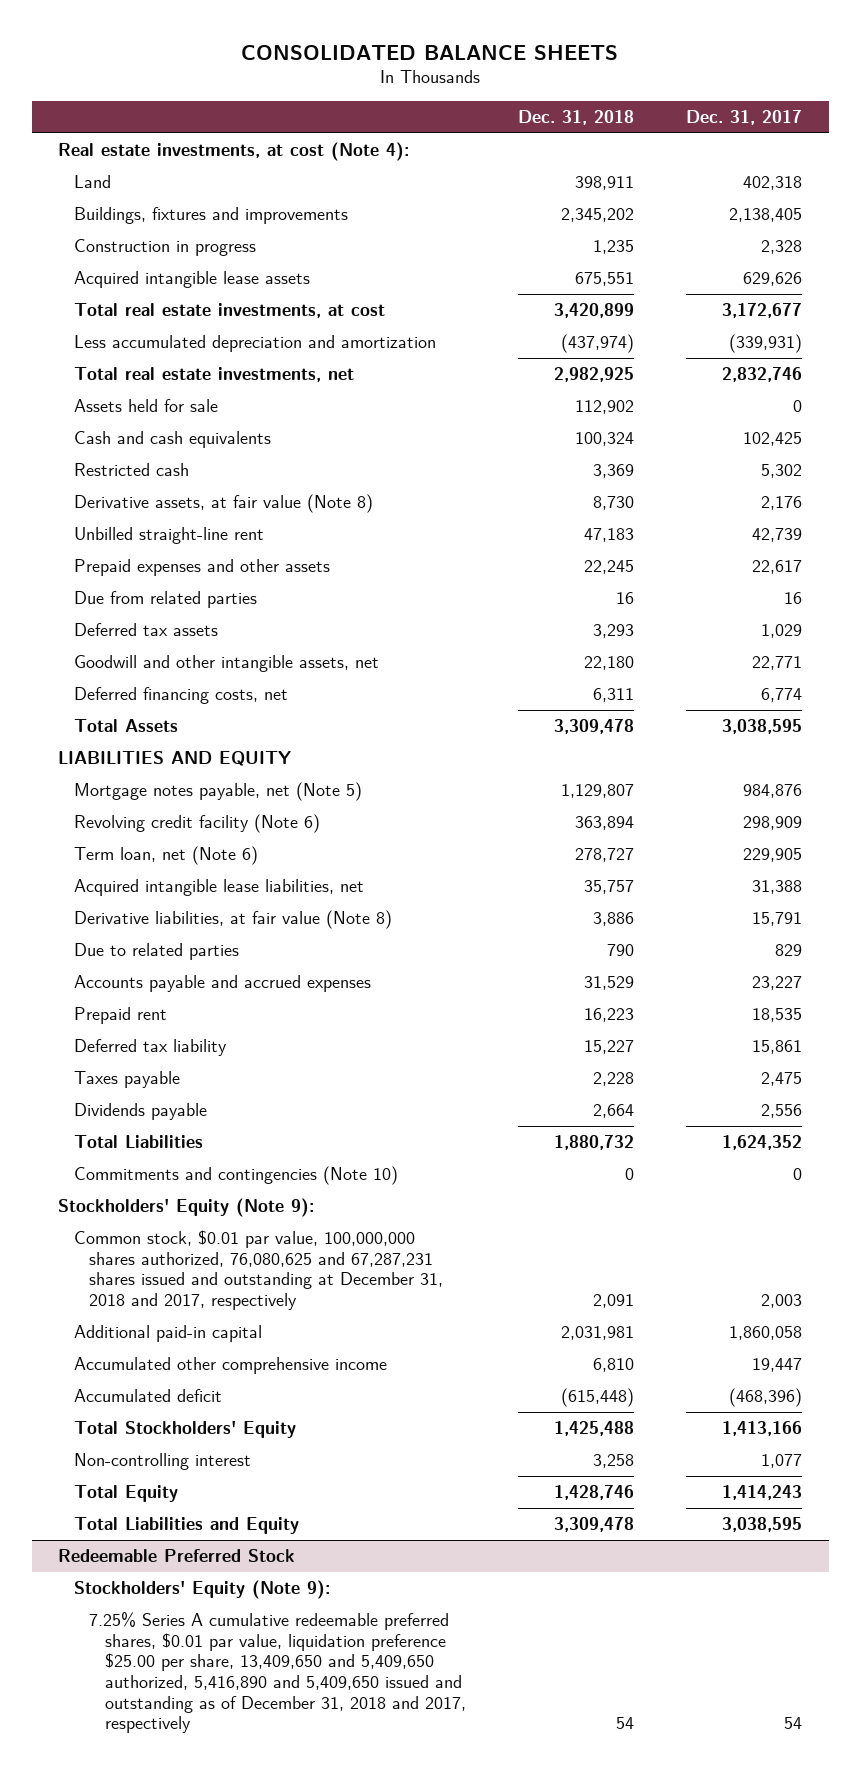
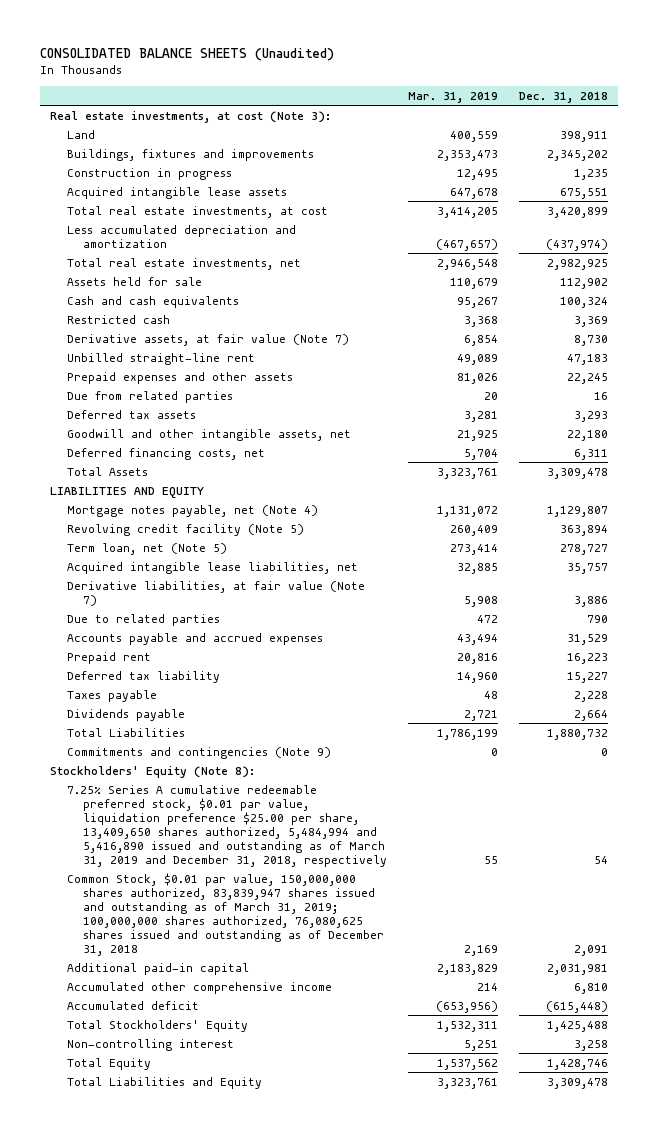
- CONSOLIDATED BALANCE SHEETS
+ CONSOLIDATED BALANCE SHEETS (Unaudited)
- | Dec. 31, 2018 | Dec. 31, 2017
+ | Mar. 31, 2019 | Dec. 31, 2018
- Real estate investments, at cost (Note 4):
+ Real estate investments, at cost (Note 3):
- Derivative assets, at fair value (Note 8) | 8,730 | 2,176
+ Derivative assets, at fair value (Note 7) | 6,854 | 8,730
- Mortgage notes payable, net (Note 5) | 1,129,807 | 984,876
- Revolving credit facility (Note 6) | 363,894 | 298,909
- Term loan, net (Note 6) | 278,727 | 229,905
+ Mortgage notes payable, net (Note 4) | 1,131,072 | 1,129,807
+ Revolving credit facility (Note 5) | 260,409 | 363,894
+ Term loan, net (Note 5) | 273,414 | 278,727
- Derivative liabilities, at fair value (Note 8) | 3,886 | 15,791
+ Derivative liabilities, at fair value (Note 7) | 5,908 | 3,886
- Commitments and contingencies (Note 10) | 0 | 0
- Stockholders' Equity (Note 9):
- Common stock, $0.01 par value, 100,000,000 shares authorized, 76,080,625 and 67,287,231 shares issued and outstanding at December 31, 2018 and 2017, respectively | 2,091 | 2,003
+ Commitments and contingencies (Note 9) | 0 | 0
+ Stockholders' Equity (Note 8):
+ 7.25% Series A cumulative redeemable preferred stock, $0.01 par value, liquidation preference $25.00 per share, 13,409,650 shares authorized, 5,484,994 and 5,416,890 issued and outstanding as of March 31, 2019 and December 31, 2018, respectively | 55 | 54
+ Common Stock, $0.01 par value, 150,000,000 shares authorized, 83,839,947 shares issued and outstanding as of March 31, 2019; 100,000,000 shares authorized, 76,080,625 shares issued and outstanding as of December 31, 2018 | 2,169 | 2,091
- Redeemable Preferred Stock
- Stockholders' Equity (Note 9):
- 7.25% Series A cumulative redeemable preferred shares, $0.01 par value, liquidation preference $25.00 per share, 13,409,650 and 5,409,650 authorized, 5,416,890 and 5,409,650 issued and outstanding as of December 31, 2018 and 2017, respectively | 54 | 54

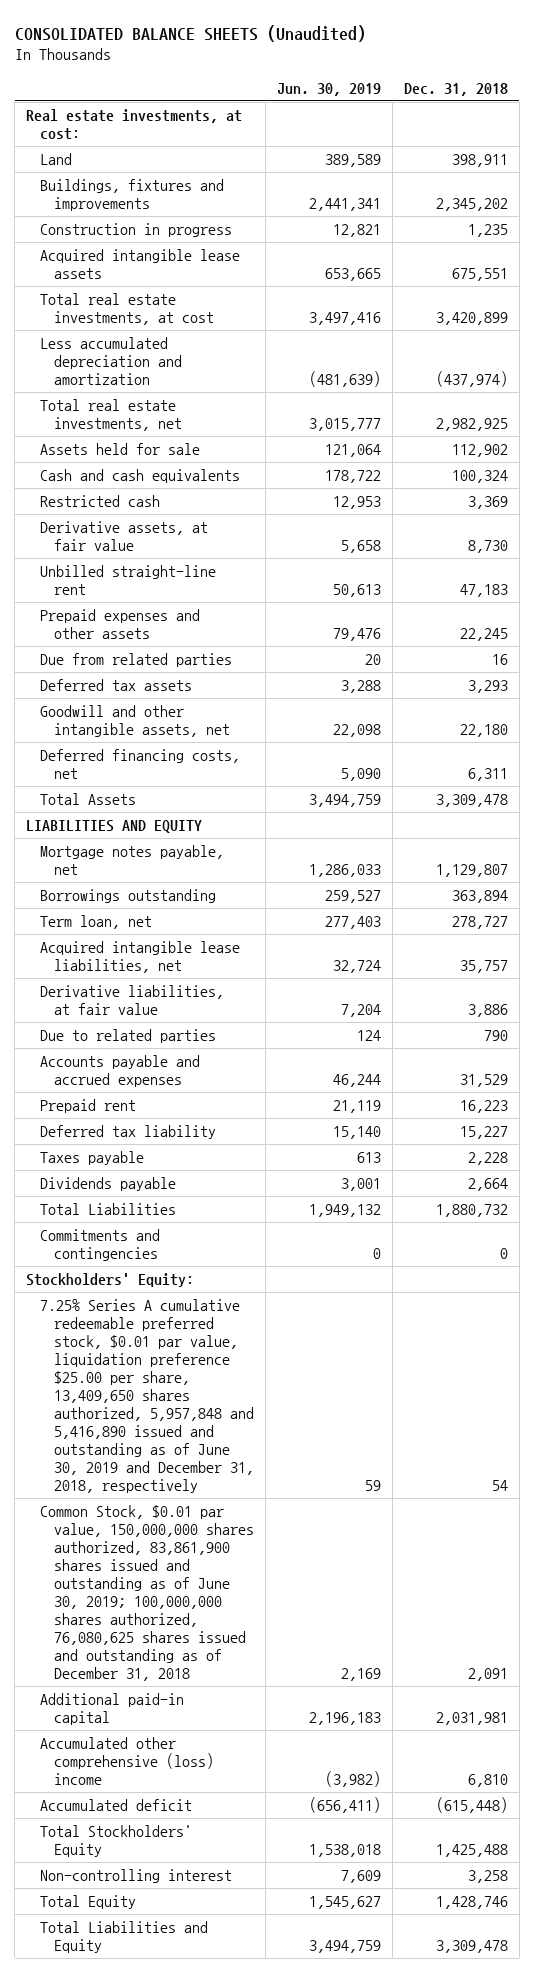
- | Mar. 31, 2019 | Dec. 31, 2018
+ | Jun. 30, 2019 | Dec. 31, 2018
- Real estate investments, at cost (Note 3):
+ Real estate investments, at cost:
- Derivative assets, at fair value (Note 7) | 6,854 | 8,730
+ Derivative assets, at fair value | 5,658 | 8,730
- Mortgage notes payable, net (Note 4) | 1,131,072 | 1,129,807
- Revolving credit facility (Note 5) | 260,409 | 363,894
- Term loan, net (Note 5) | 273,414 | 278,727
+ Mortgage notes payable, net | 1,286,033 | 1,129,807
+ Borrowings outstanding | 259,527 | 363,894
+ Term loan, net | 277,403 | 278,727
- Derivative liabilities, at fair value (Note 7) | 5,908 | 3,886
+ Derivative liabilities, at fair value | 7,204 | 3,886
- Commitments and contingencies (Note 9) | 0 | 0
- Stockholders' Equity (Note 8):
- 7.25% Series A cumulative redeemable preferred stock, $0.01 par value, liquidation preference $25.00 per share, 13,409,650 shares authorized, 5,484,994 and 5,416,890 issued and outstanding as of March 31, 2019 and December 31, 2018, respectively | 55 | 54
- Common Stock, $0.01 par value, 150,000,000 shares authorized, 83,839,947 shares issued and outstanding as of March 31, 2019; 100,000,000 shares authorized, 76,080,625 shares issued and outstanding as of December 31, 2018 | 2,169 | 2,091
+ Commitments and contingencies | 0 | 0
+ Stockholders' Equity:
+ 7.25% Series A cumulative redeemable preferred stock, $0.01 par value, liquidation preference $25.00 per share, 13,409,650 shares authorized, 5,957,848 and 5,416,890 issued and outstanding as of June 30, 2019 and December 31, 2018, respectively | 59 | 54
+ Common Stock, $0.01 par value, 150,000,000 shares authorized, 83,861,900 shares issued and outstanding as of June 30, 2019; 100,000,000 shares authorized, 76,080,625 shares issued and outstanding as of December 31, 2018 | 2,169 | 2,091
- Accumulated other comprehensive income | 214 | 6,810
+ Accumulated other comprehensive (loss) income | (3,982) | 6,810

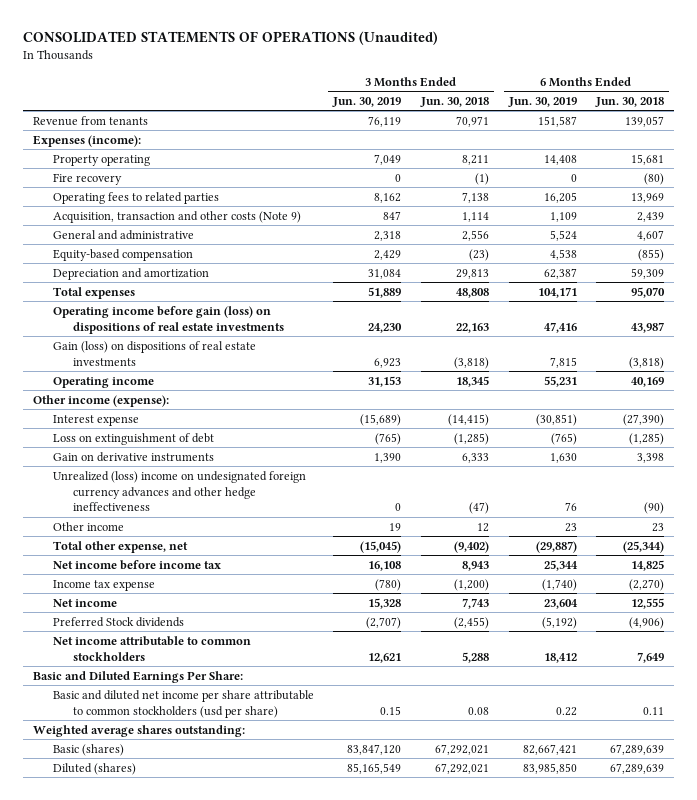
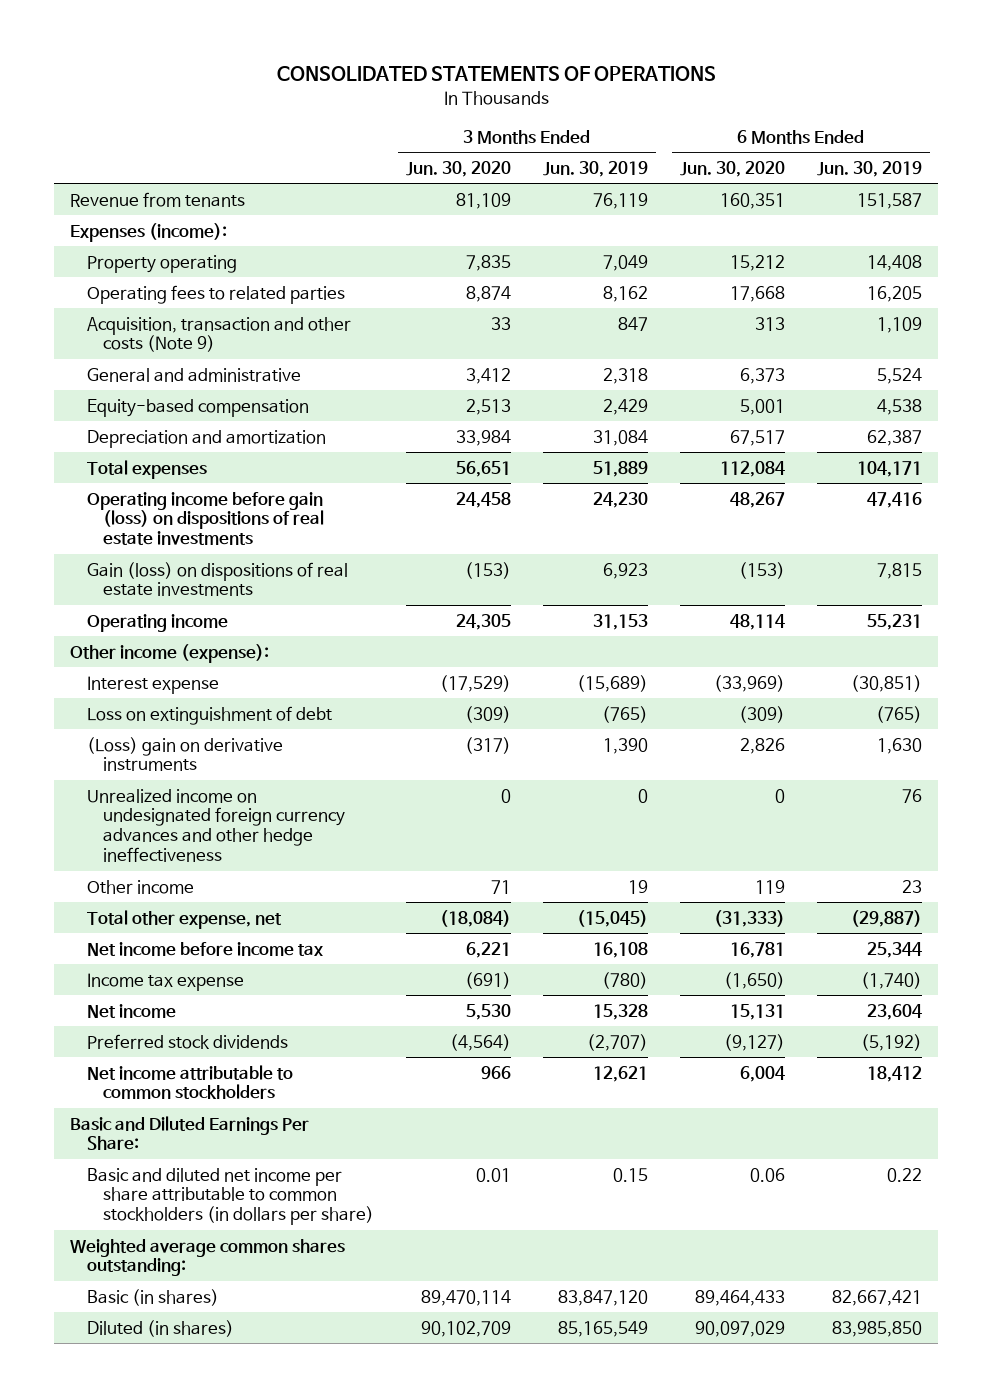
- CONSOLIDATED STATEMENTS OF OPERATIONS (Unaudited)
+ CONSOLIDATED STATEMENTS OF OPERATIONS
- | 3 Months Ended Jun. 30, 2019 | 3 Months Ended Jun. 30, 2018 | 6 Months Ended Jun. 30, 2019 | 6 Months Ended Jun. 30, 2018
+ | 3 Months Ended Jun. 30, 2020 | 3 Months Ended Jun. 30, 2019 | 6 Months Ended Jun. 30, 2020 | 6 Months Ended Jun. 30, 2019
- Fire recovery | 0 | (1) | 0 | (80)
- Gain on derivative instruments | 1,390 | 6,333 | 1,630 | 3,398
- Unrealized (loss) income on undesignated foreign currency advances and other hedge ineffectiveness | 0 | (47) | 76 | (90)
+ (Loss) gain on derivative instruments | (317) | 1,390 | 2,826 | 1,630
+ Unrealized income on undesignated foreign currency advances and other hedge ineffectiveness | 0 | 0 | 0 | 76
- Preferred Stock dividends | (2,707) | (2,455) | (5,192) | (4,906)
+ Preferred stock dividends | (4,564) | (2,707) | (9,127) | (5,192)
- Basic and diluted net income per share attributable to common stockholders (usd per share) | 0.15 | 0.08 | 0.22 | 0.11
- Weighted average shares outstanding:
- Basic (shares) | 83,847,120 | 67,292,021 | 82,667,421 | 67,289,639
- Diluted (shares) | 85,165,549 | 67,292,021 | 83,985,850 | 67,289,639
+ Basic and diluted net income per share attributable to common stockholders (in dollars per share) | 0.01 | 0.15 | 0.06 | 0.22
+ Weighted average common shares outstanding:
+ Basic (in shares) | 89,470,114 | 83,847,120 | 89,464,433 | 82,667,421
+ Diluted (in shares) | 90,102,709 | 85,165,549 | 90,097,029 | 83,985,850

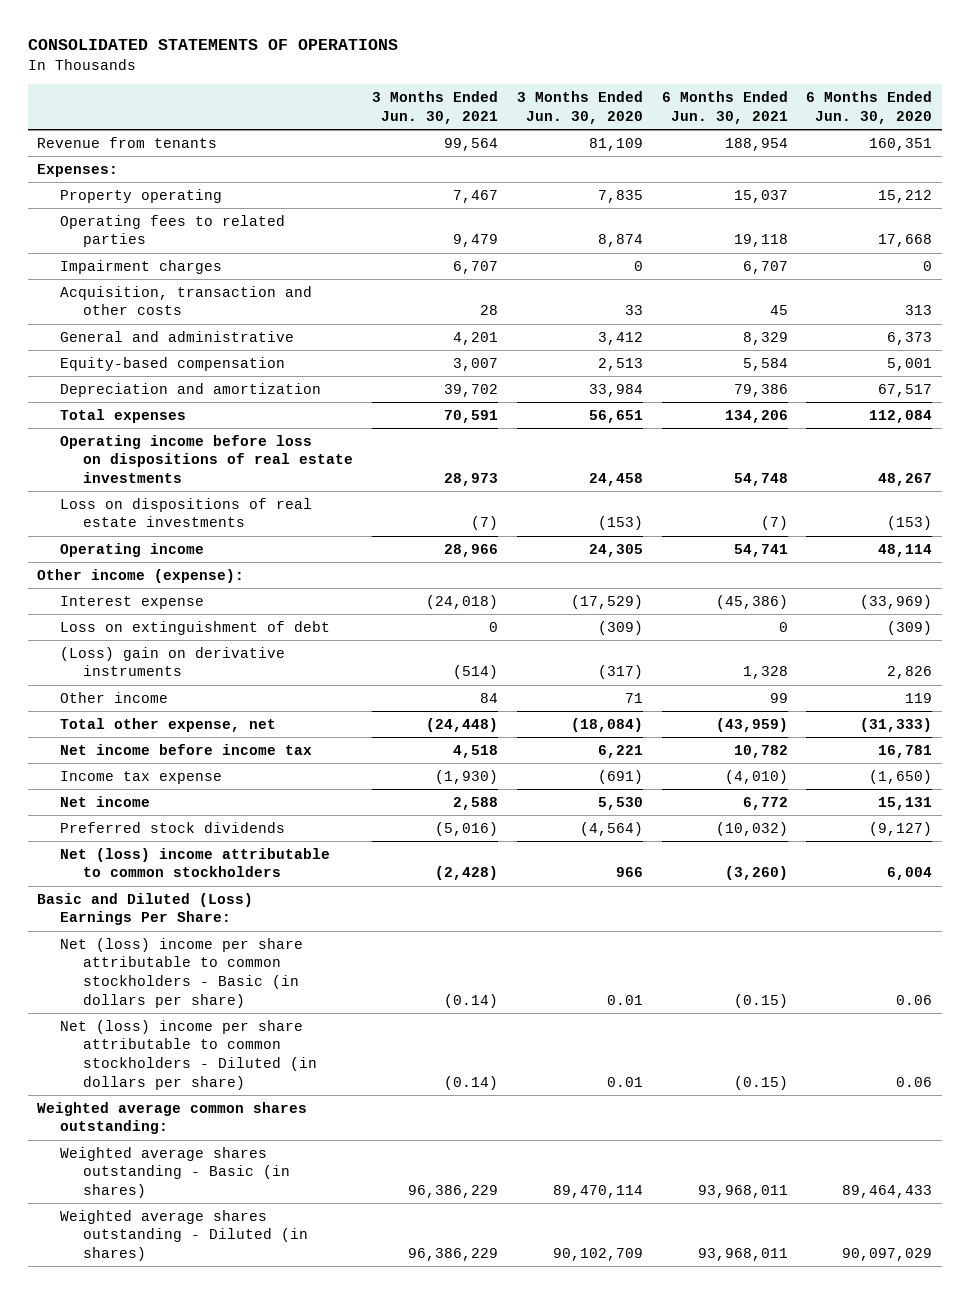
- | 3 Months Ended Jun. 30, 2020 | 3 Months Ended Jun. 30, 2019 | 6 Months Ended Jun. 30, 2020 | 6 Months Ended Jun. 30, 2019
+ | 3 Months Ended Jun. 30, 2021 | 3 Months Ended Jun. 30, 2020 | 6 Months Ended Jun. 30, 2021 | 6 Months Ended Jun. 30, 2020
- Expenses (income):
+ Expenses:
- Acquisition, transaction and other costs (Note 9) | 33 | 847 | 313 | 1,109
+ Impairment charges | 6,707 | 0 | 6,707 | 0
+ Acquisition, transaction and other costs | 28 | 33 | 45 | 313
- Operating income before gain (loss) on dispositions of real estate investments | 24,458 | 24,230 | 48,267 | 47,416
- Gain (loss) on dispositions of real estate investments | (153) | 6,923 | (153) | 7,815
+ Operating income before loss on dispositions of real estate investments | 28,973 | 24,458 | 54,748 | 48,267
+ Loss on dispositions of real estate investments | (7) | (153) | (7) | (153)
- Unrealized income on undesignated foreign currency advances and other hedge ineffectiveness | 0 | 0 | 0 | 76
- Net income attributable to common stockholders | 966 | 12,621 | 6,004 | 18,412
- Basic and Diluted Earnings Per Share:
- Basic and diluted net income per share attributable to common stockholders (in dollars per share) | 0.01 | 0.15 | 0.06 | 0.22
+ Net (loss) income attributable to common stockholders | (2,428) | 966 | (3,260) | 6,004
+ Basic and Diluted (Loss) Earnings Per Share:
+ Net (loss) income per share attributable to common stockholders - Basic (in dollars per share) | (0.14) | 0.01 | (0.15) | 0.06
+ Net (loss) income per share attributable to common stockholders - Diluted (in dollars per share) | (0.14) | 0.01 | (0.15) | 0.06
- Basic (in shares) | 89,470,114 | 83,847,120 | 89,464,433 | 82,667,421
- Diluted (in shares) | 90,102,709 | 85,165,549 | 90,097,029 | 83,985,850
+ Weighted average shares outstanding - Basic (in shares) | 96,386,229 | 89,470,114 | 93,968,011 | 89,464,433
+ Weighted average shares outstanding - Diluted (in shares) | 96,386,229 | 90,102,709 | 93,968,011 | 90,097,029

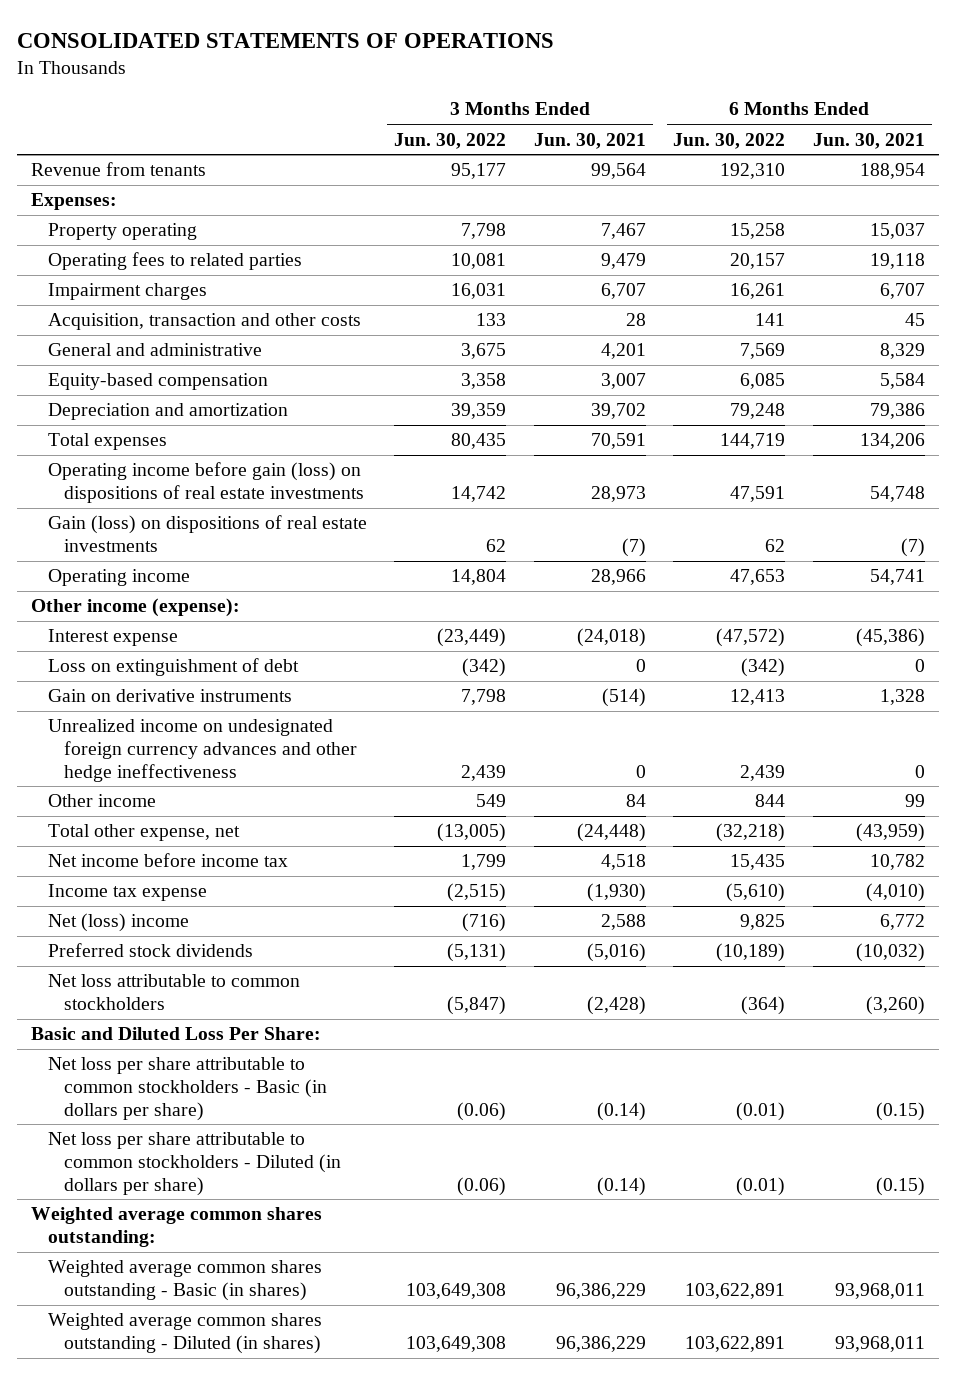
- | 3 Months Ended Jun. 30, 2021 | 3 Months Ended Jun. 30, 2020 | 6 Months Ended Jun. 30, 2021 | 6 Months Ended Jun. 30, 2020
+ | 3 Months Ended Jun. 30, 2022 | 3 Months Ended Jun. 30, 2021 | 6 Months Ended Jun. 30, 2022 | 6 Months Ended Jun. 30, 2021
- Operating income before loss on dispositions of real estate investments | 28,973 | 24,458 | 54,748 | 48,267
- Loss on dispositions of real estate investments | (7) | (153) | (7) | (153)
+ Operating income before gain (loss) on dispositions of real estate investments | 14,742 | 28,973 | 47,591 | 54,748
+ Gain (loss) on dispositions of real estate investments | 62 | (7) | 62 | (7)
- (Loss) gain on derivative instruments | (514) | (317) | 1,328 | 2,826
+ Gain on derivative instruments | 7,798 | (514) | 12,413 | 1,328
+ Unrealized income on undesignated foreign currency advances and other hedge ineffectiveness | 2,439 | 0 | 2,439 | 0
- Net income | 2,588 | 5,530 | 6,772 | 15,131
+ Net (loss) income | (716) | 2,588 | 9,825 | 6,772
- Net (loss) income attributable to common stockholders | (2,428) | 966 | (3,260) | 6,004
- Basic and Diluted (Loss) Earnings Per Share:
- Net (loss) income per share attributable to common stockholders - Basic (in dollars per share) | (0.14) | 0.01 | (0.15) | 0.06
- Net (loss) income per share attributable to common stockholders - Diluted (in dollars per share) | (0.14) | 0.01 | (0.15) | 0.06
+ Net loss attributable to common stockholders | (5,847) | (2,428) | (364) | (3,260)
+ Basic and Diluted Loss Per Share:
+ Net loss per share attributable to common stockholders - Basic (in dollars per share) | (0.06) | (0.14) | (0.01) | (0.15)
+ Net loss per share attributable to common stockholders - Diluted (in dollars per share) | (0.06) | (0.14) | (0.01) | (0.15)
- Weighted average shares outstanding - Basic (in shares) | 96,386,229 | 89,470,114 | 93,968,011 | 89,464,433
- Weighted average shares outstanding - Diluted (in shares) | 96,386,229 | 90,102,709 | 93,968,011 | 90,097,029
+ Weighted average common shares outstanding - Basic (in shares) | 103,649,308 | 96,386,229 | 103,622,891 | 93,968,011
+ Weighted average common shares outstanding - Diluted (in shares) | 103,649,308 | 96,386,229 | 103,622,891 | 93,968,011

